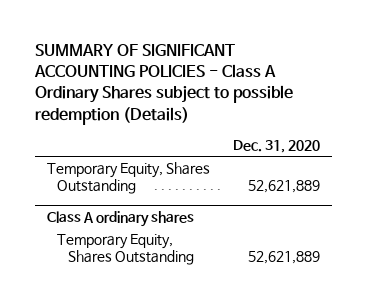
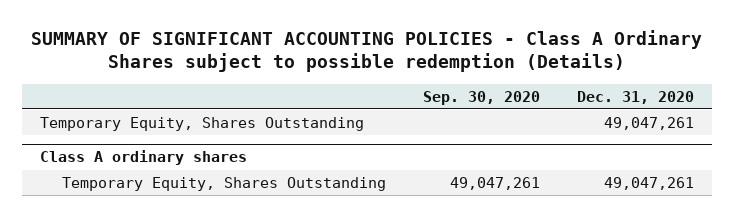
- | Dec. 31, 2020
+ | Sep. 30, 2020 | Dec. 31, 2020
- Temporary Equity, Shares Outstanding | 52,621,889
+ Temporary Equity, Shares Outstanding | | 49,047,261
@ Class A ordinary shares
- Temporary Equity, Shares Outstanding | 52,621,889
+ Temporary Equity, Shares Outstanding | 49,047,261 | 49,047,261

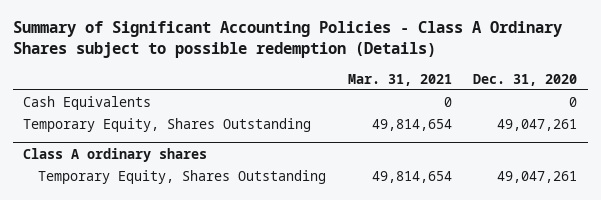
- SUMMARY OF SIGNIFICANT ACCOUNTING POLICIES - Class A Ordinary Shares subject to possible redemption (Details)
+ Summary of Significant Accounting Policies - Class A Ordinary Shares subject to possible redemption (Details)
- | Sep. 30, 2020 | Dec. 31, 2020
+ | Mar. 31, 2021 | Dec. 31, 2020
+ Cash Equivalents | 0 | 0

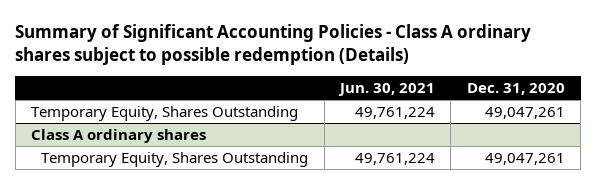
- Summary of Significant Accounting Policies - Class A Ordinary Shares subject to possible redemption (Details)
+ Summary of Significant Accounting Policies - Class A ordinary shares subject to possible redemption (Details)
- | Mar. 31, 2021 | Dec. 31, 2020
+ | Jun. 30, 2021 | Dec. 31, 2020
- Cash Equivalents | 0 | 0

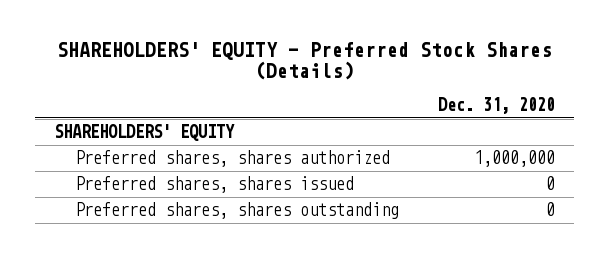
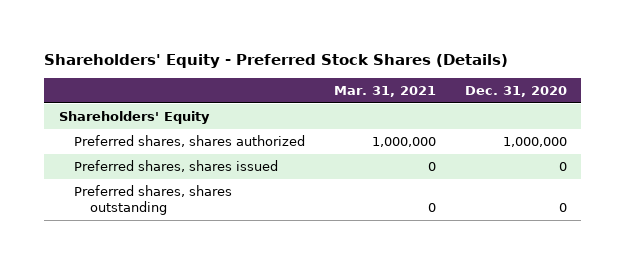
- SHAREHOLDERS' EQUITY - Preferred Stock Shares (Details)
+ Shareholders' Equity - Preferred Stock Shares (Details)
- | Dec. 31, 2020
+ | Mar. 31, 2021 | Dec. 31, 2020
- SHAREHOLDERS' EQUITY
+ Shareholders' Equity

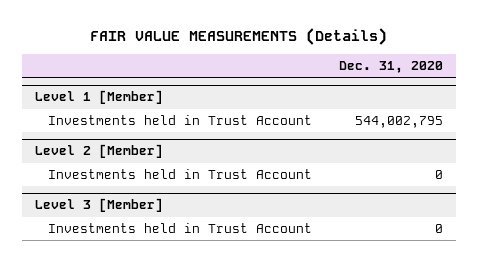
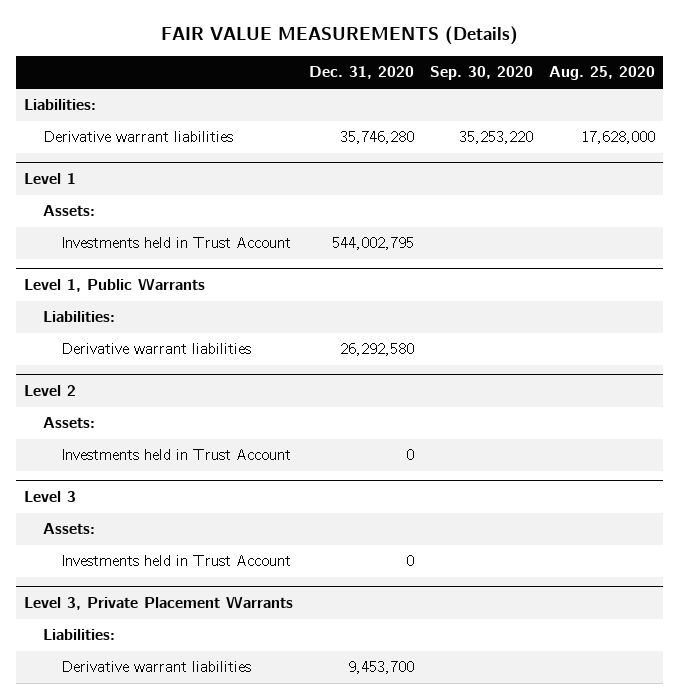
- | Dec. 31, 2020
+ | Dec. 31, 2020 | Sep. 30, 2020 | Aug. 25, 2020
- Level 1 [Member]
+ Liabilities:
+ Derivative warrant liabilities | 35,746,280 | 35,253,220 | 17,628,000
+ Level 1
+ Assets:
- Level 2 [Member]
+ Level 1, Public Warrants
+ Liabilities:
+ Derivative warrant liabilities | 26,292,580 | |
+ Level 2
+ Assets:
- Level 3 [Member]
+ Level 3
+ Assets:
+ Level 3, Private Placement Warrants
+ Liabilities:
+ Derivative warrant liabilities | 9,453,700 | |

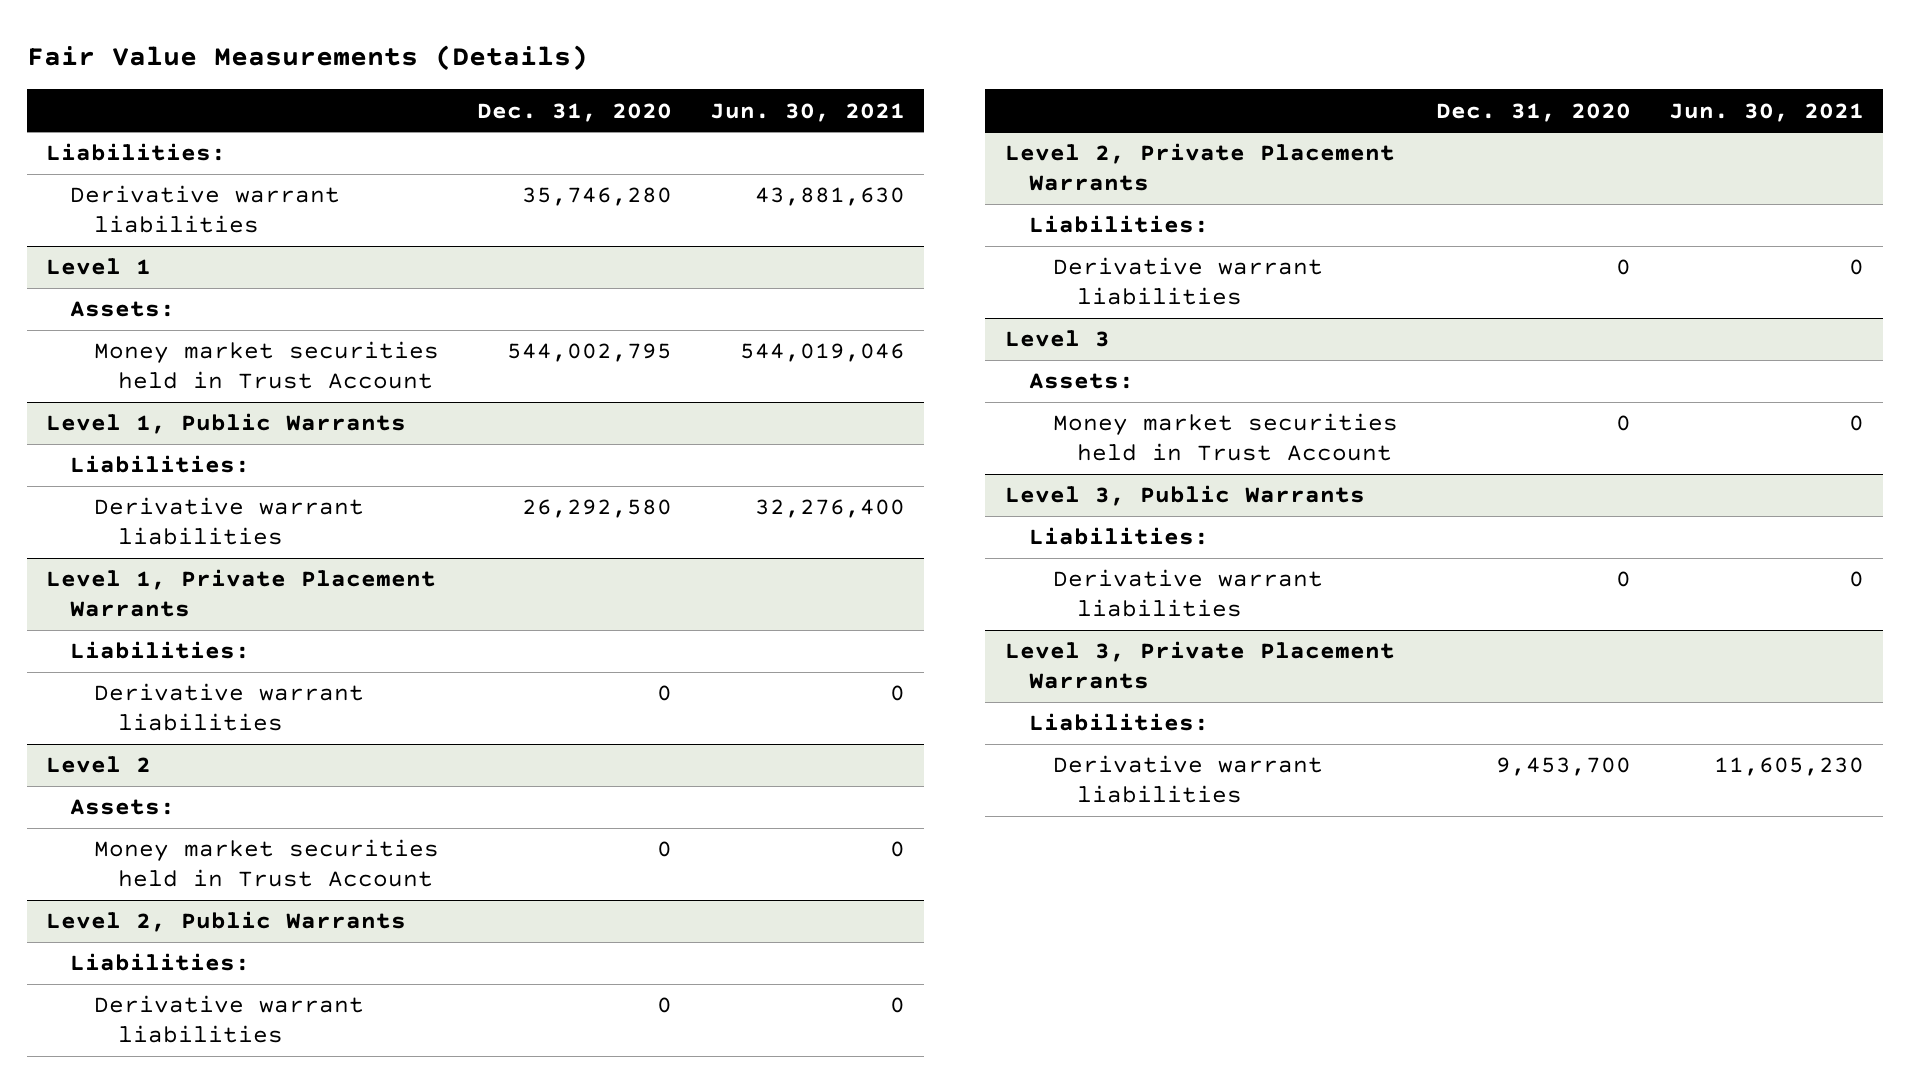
- FAIR VALUE MEASUREMENTS (Details)
+ Fair Value Measurements (Details)
- | Dec. 31, 2020 | Sep. 30, 2020 | Aug. 25, 2020
+ | Dec. 31, 2020 | Jun. 30, 2021
@ Level 1
- Investments held in Trust Account | 544,002,795 | |
+ Money market securities held in Trust Account | 544,002,795 | 544,019,046
+ Level 1, Private Placement Warrants
+ Liabilities:
+ Derivative warrant liabilities | 0 | 0
@ Level 2
- Investments held in Trust Account | 0 | |
+ Money market securities held in Trust Account | 0 | 0
+ Level 2, Public Warrants
+ Liabilities:
+ Derivative warrant liabilities | 0 | 0
+ Level 2, Private Placement Warrants
+ Liabilities:
+ Derivative warrant liabilities | 0 | 0
@ Level 3
- Investments held in Trust Account | 0 | |
+ Money market securities held in Trust Account | 0 | 0
+ Level 3, Public Warrants
+ Liabilities:
+ Derivative warrant liabilities | 0 | 0

